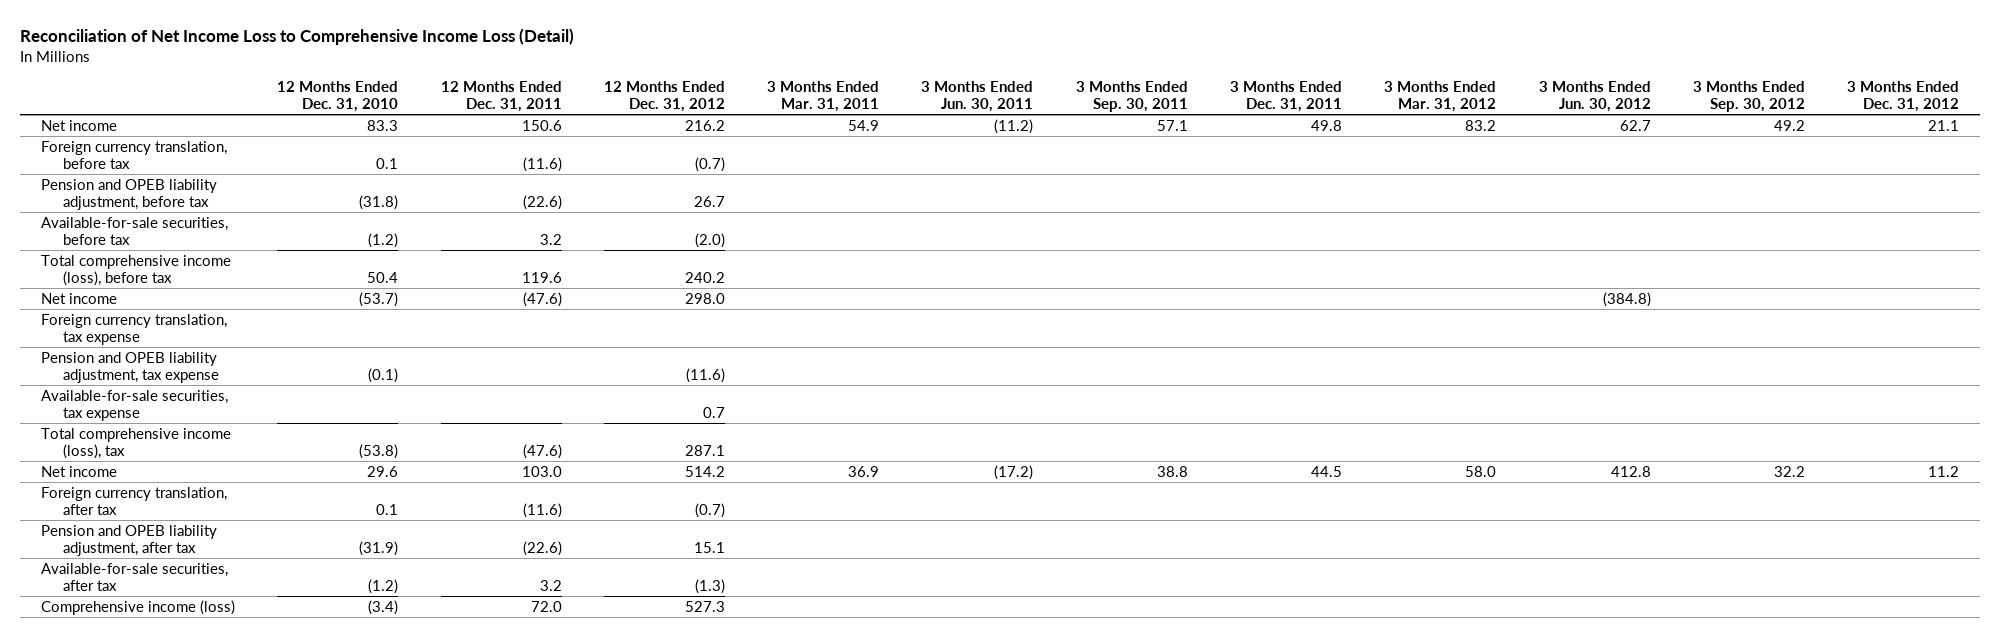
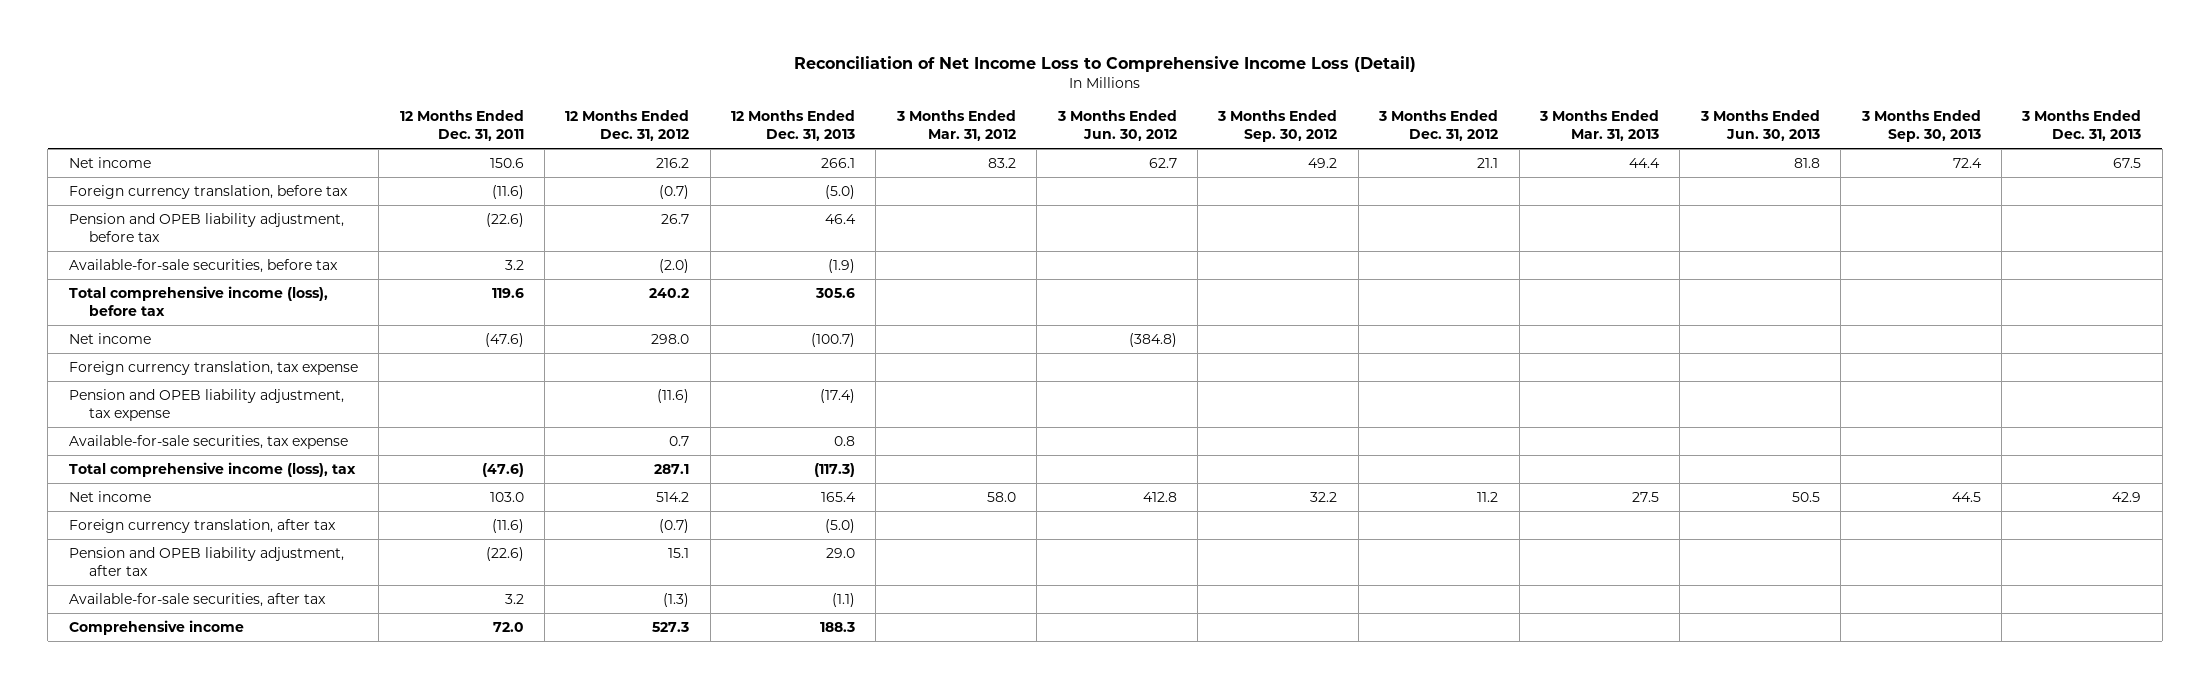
- | 12 Months Ended Dec. 31, 2010 | 12 Months Ended Dec. 31, 2011 | 12 Months Ended Dec. 31, 2012 | 3 Months Ended Mar. 31, 2011 | 3 Months Ended Jun. 30, 2011 | 3 Months Ended Sep. 30, 2011 | 3 Months Ended Dec. 31, 2011 | 3 Months Ended Mar. 31, 2012 | 3 Months Ended Jun. 30, 2012 | 3 Months Ended Sep. 30, 2012 | 3 Months Ended Dec. 31, 2012
+ | 12 Months Ended Dec. 31, 2011 | 12 Months Ended Dec. 31, 2012 | 12 Months Ended Dec. 31, 2013 | 3 Months Ended Mar. 31, 2012 | 3 Months Ended Jun. 30, 2012 | 3 Months Ended Sep. 30, 2012 | 3 Months Ended Dec. 31, 2012 | 3 Months Ended Mar. 31, 2013 | 3 Months Ended Jun. 30, 2013 | 3 Months Ended Sep. 30, 2013 | 3 Months Ended Dec. 31, 2013
- Comprehensive income (loss) | (3.4) | 72.0 | 527.3 | | | | | | | |
+ Comprehensive income | 72.0 | 527.3 | 188.3 | | | | | | | |

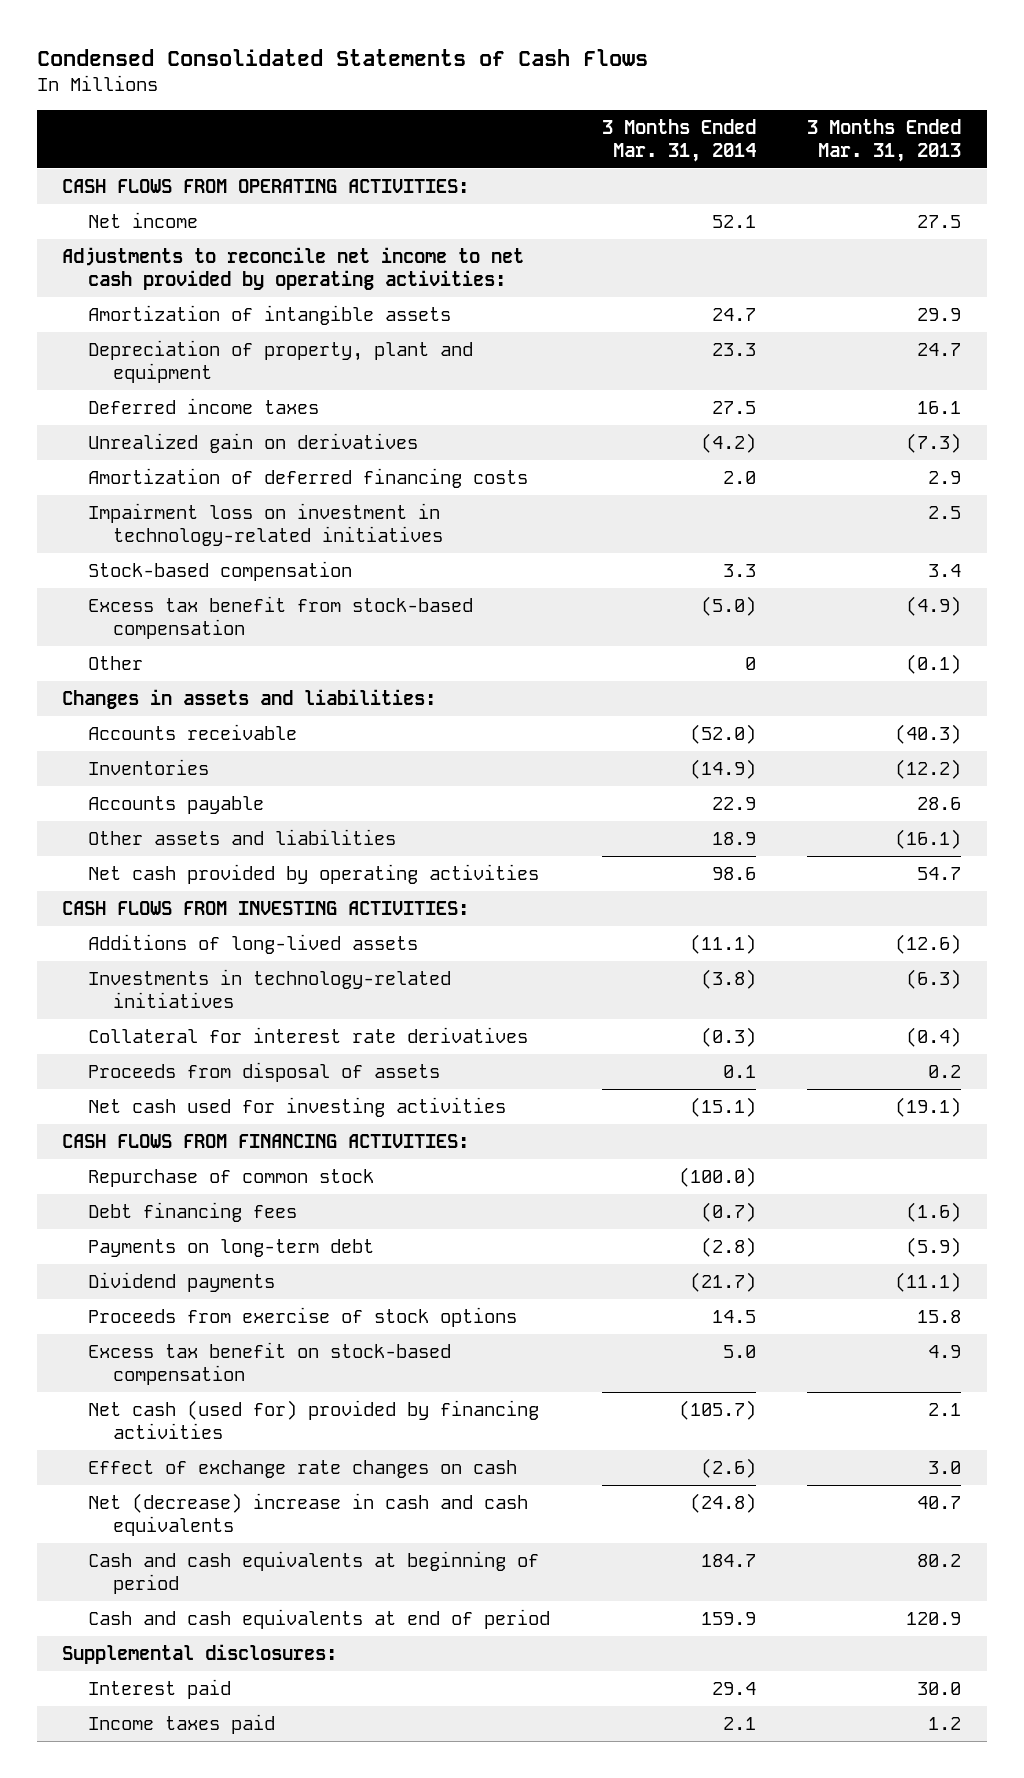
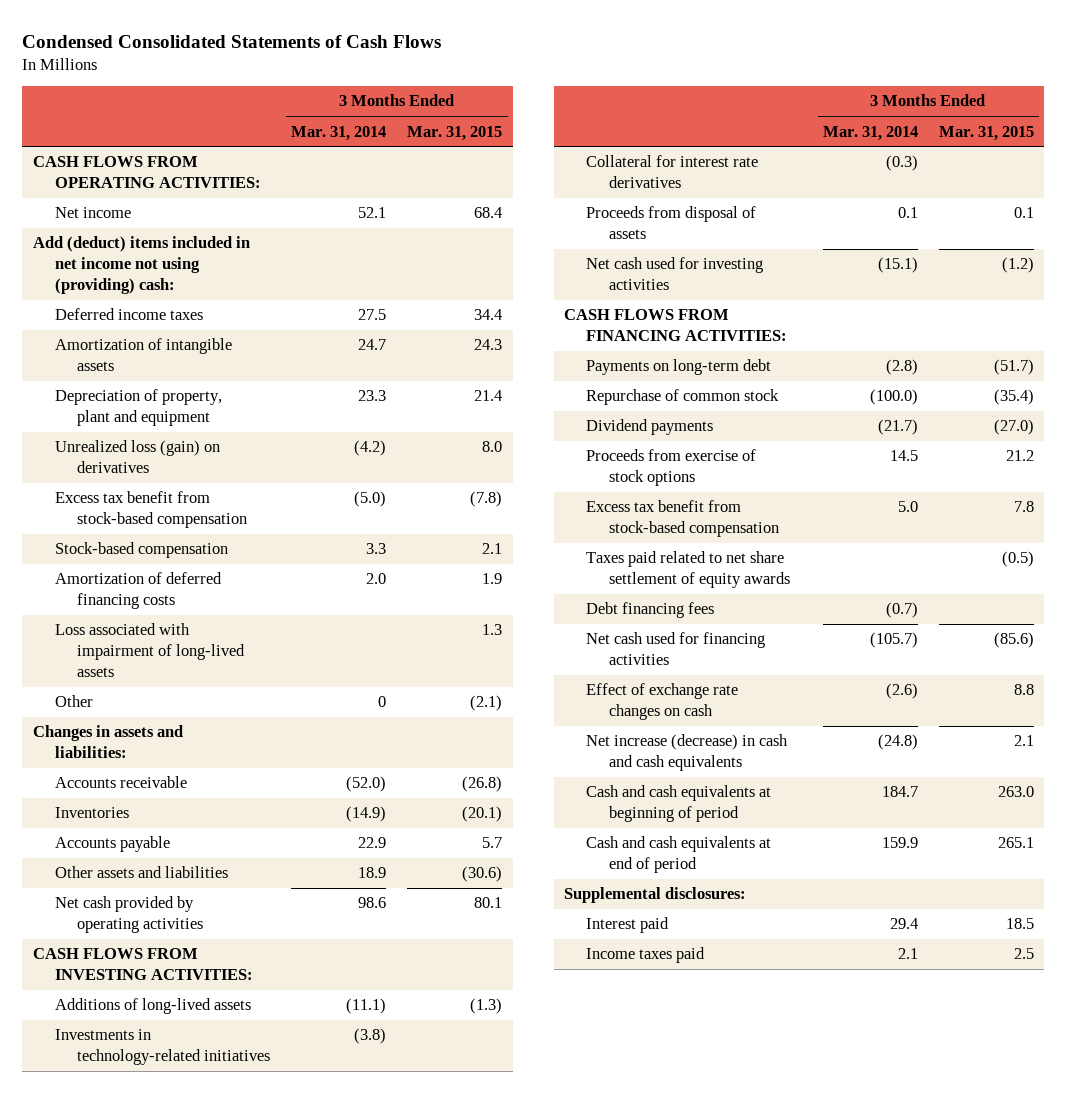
- | 3 Months Ended Mar. 31, 2014 | 3 Months Ended Mar. 31, 2013
+ | 3 Months Ended Mar. 31, 2014 | 3 Months Ended Mar. 31, 2015
- Adjustments to reconcile net income to net cash provided by operating activities:
+ Add (deduct) items included in net income not using (providing) cash:
moved up: Deferred income taxes | 27.5 | 34.4
- Unrealized gain on derivatives | (4.2) | (7.3)
- Impairment loss on investment in technology-related initiatives | | 2.5
+ Unrealized loss (gain) on derivatives | (4.2) | 8.0
moved down: Stock-based compensation | 3.3 | 2.1
moved down: Amortization of deferred financing costs | 2.0 | 1.9
+ Loss associated with impairment of long-lived assets | | 1.3
moved down: Repurchase of common stock | (100.0) | (35.4)
- Excess tax benefit on stock-based compensation | 5.0 | 4.9
- Net cash (used for) provided by financing activities | (105.7) | 2.1
+ Excess tax benefit from stock-based compensation | 5.0 | 7.8
+ Taxes paid related to net share settlement of equity awards | | (0.5)
moved down: Debt financing fees | (0.7) |
+ Net cash used for financing activities | (105.7) | (85.6)
- Net (decrease) increase in cash and cash equivalents | (24.8) | 40.7
+ Net increase (decrease) in cash and cash equivalents | (24.8) | 2.1

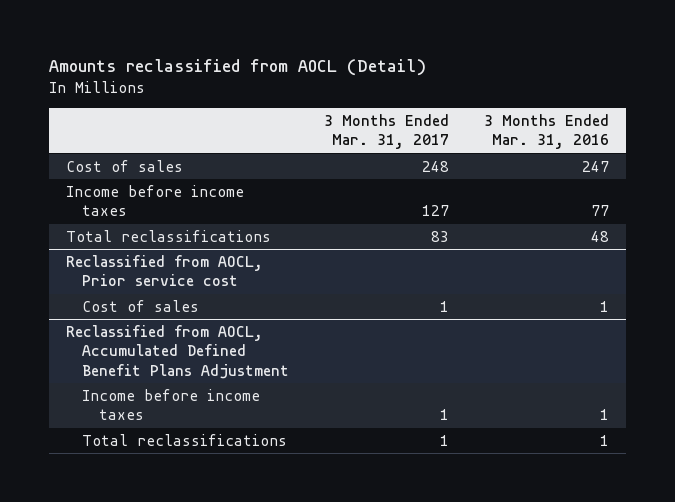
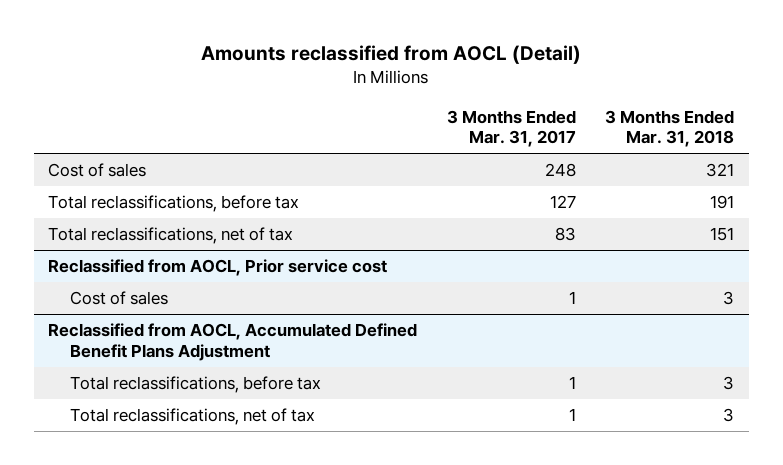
- | 3 Months Ended Mar. 31, 2017 | 3 Months Ended Mar. 31, 2016
+ | 3 Months Ended Mar. 31, 2017 | 3 Months Ended Mar. 31, 2018
- Income before income taxes | 127 | 77
- Total reclassifications | 83 | 48
+ Total reclassifications, before tax | 127 | 191
+ Total reclassifications, net of tax | 83 | 151
@ Reclassified from AOCL, Accumulated Defined Benefit Plans Adjustment
- Income before income taxes | 1 | 1
- Total reclassifications | 1 | 1
+ Total reclassifications, before tax | 1 | 3
+ Total reclassifications, net of tax | 1 | 3

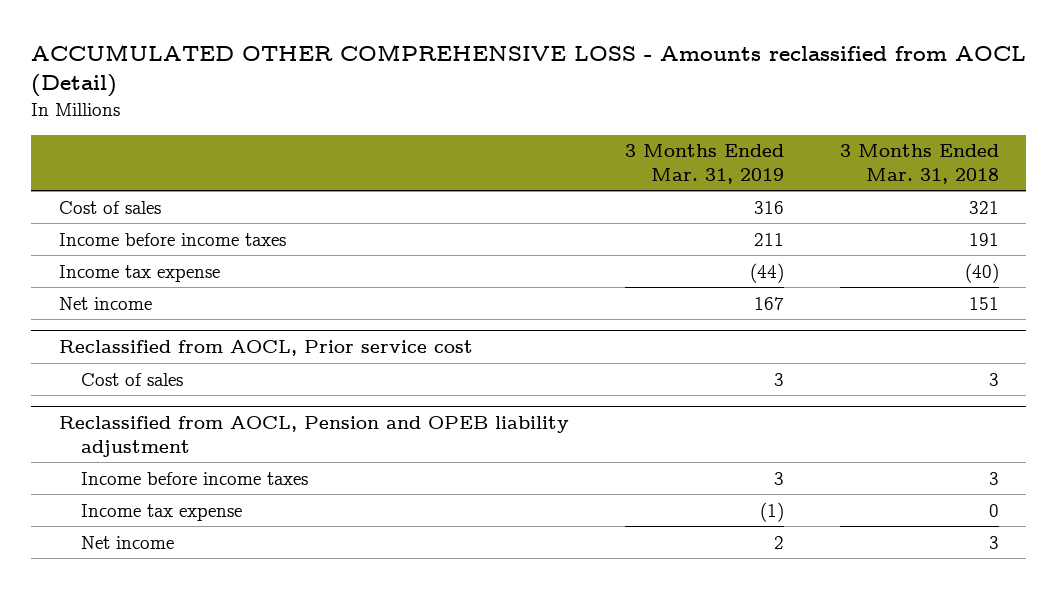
- Amounts reclassified from AOCL (Detail)
+ ACCUMULATED OTHER COMPREHENSIVE LOSS - Amounts reclassified from AOCL (Detail)
- | 3 Months Ended Mar. 31, 2017 | 3 Months Ended Mar. 31, 2018
+ | 3 Months Ended Mar. 31, 2019 | 3 Months Ended Mar. 31, 2018
- Total reclassifications, before tax | 127 | 191
- Total reclassifications, net of tax | 83 | 151
+ Income before income taxes | 211 | 191
+ Income tax expense | (44) | (40)
+ Net income | 167 | 151
- Reclassified from AOCL, Accumulated Defined Benefit Plans Adjustment
- Total reclassifications, before tax | 1 | 3
- Total reclassifications, net of tax | 1 | 3
+ Reclassified from AOCL, Pension and OPEB liability adjustment
+ Income before income taxes | 3 | 3
+ Income tax expense | (1) | 0
+ Net income | 2 | 3

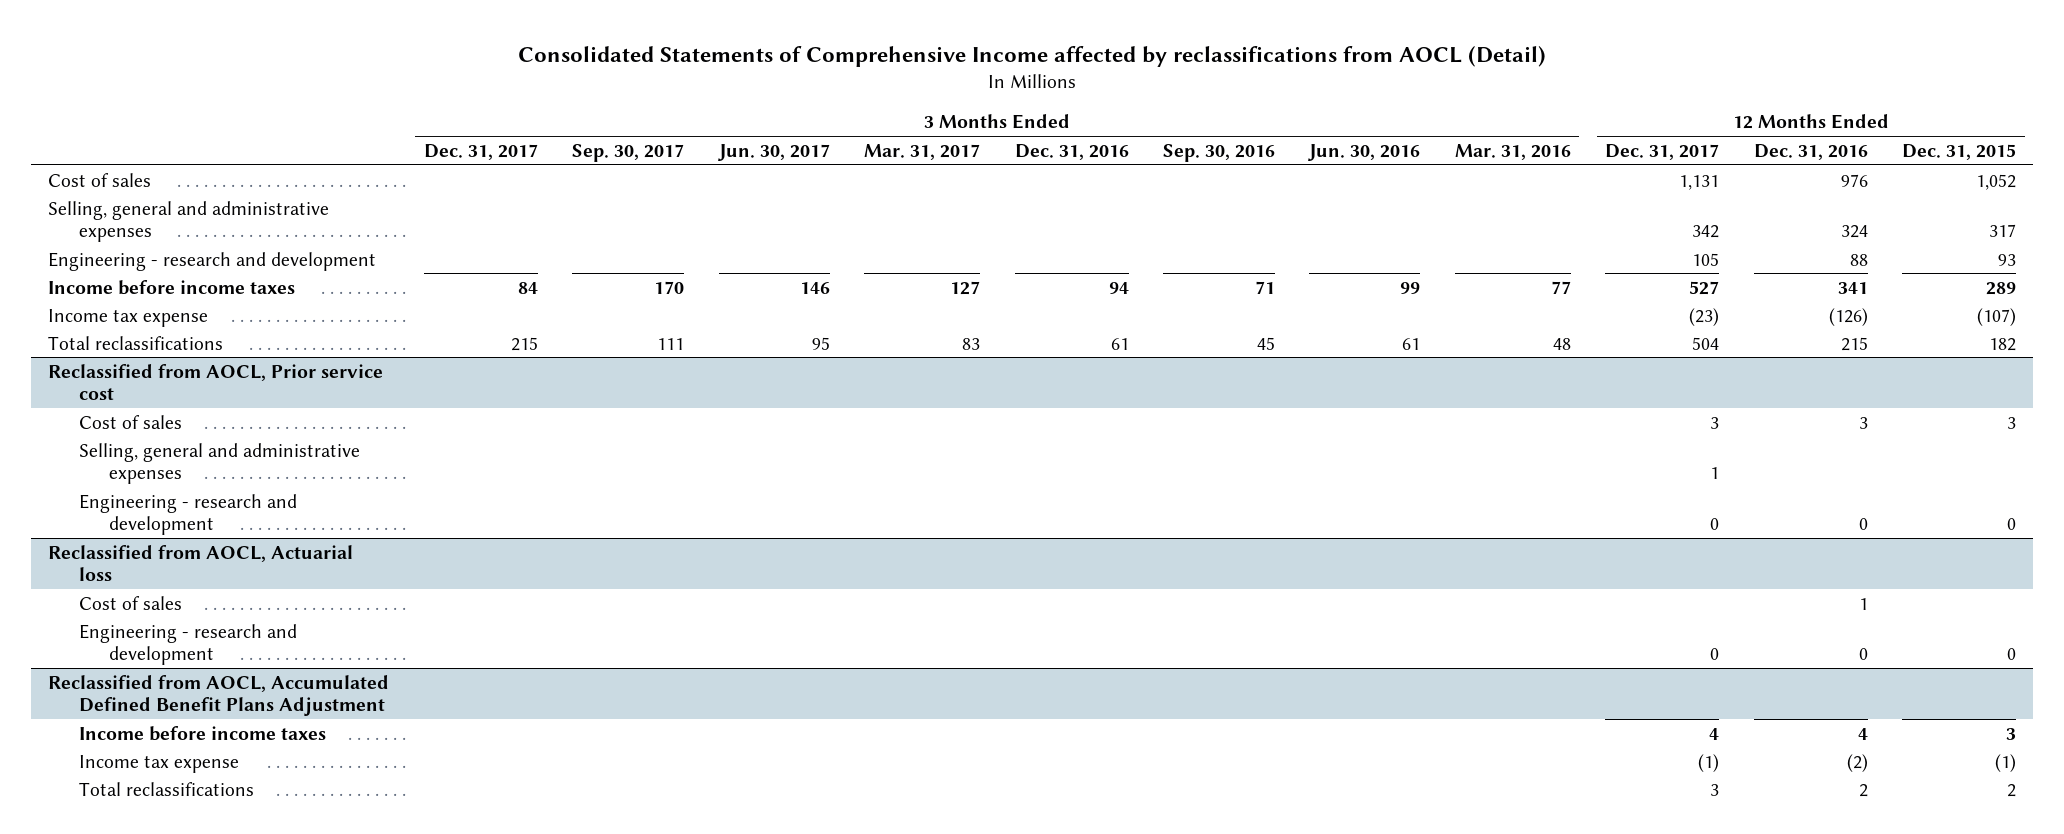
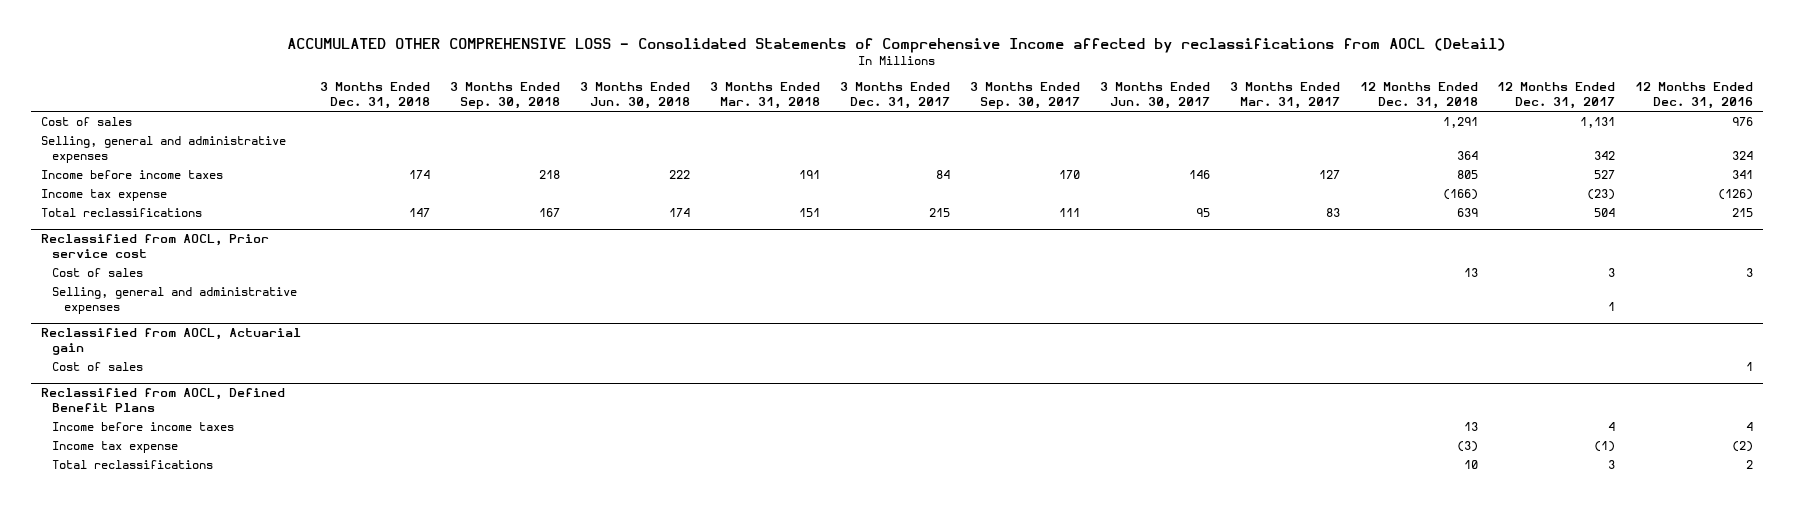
- Consolidated Statements of Comprehensive Income affected by reclassifications from AOCL (Detail)
+ ACCUMULATED OTHER COMPREHENSIVE LOSS - Consolidated Statements of Comprehensive Income affected by reclassifications from AOCL (Detail)
- | 3 Months Ended Dec. 31, 2017 | 3 Months Ended Sep. 30, 2017 | 3 Months Ended Jun. 30, 2017 | 3 Months Ended Mar. 31, 2017 | 3 Months Ended Dec. 31, 2016 | 3 Months Ended Sep. 30, 2016 | 3 Months Ended Jun. 30, 2016 | 3 Months Ended Mar. 31, 2016 | 12 Months Ended Dec. 31, 2017 | 12 Months Ended Dec. 31, 2016 | 12 Months Ended Dec. 31, 2015
+ | 3 Months Ended Dec. 31, 2018 | 3 Months Ended Sep. 30, 2018 | 3 Months Ended Jun. 30, 2018 | 3 Months Ended Mar. 31, 2018 | 3 Months Ended Dec. 31, 2017 | 3 Months Ended Sep. 30, 2017 | 3 Months Ended Jun. 30, 2017 | 3 Months Ended Mar. 31, 2017 | 12 Months Ended Dec. 31, 2018 | 12 Months Ended Dec. 31, 2017 | 12 Months Ended Dec. 31, 2016
- Engineering - research and development | | | | | | | | | 105 | 88 | 93
@ Reclassified from AOCL, Prior service cost
- Engineering - research and development | | | | | | | | | 0 | 0 | 0
- Reclassified from AOCL, Actuarial loss
+ Reclassified from AOCL, Actuarial gain
- Engineering - research and development | | | | | | | | | 0 | 0 | 0
- Reclassified from AOCL, Accumulated Defined Benefit Plans Adjustment
+ Reclassified from AOCL, Defined Benefit Plans

